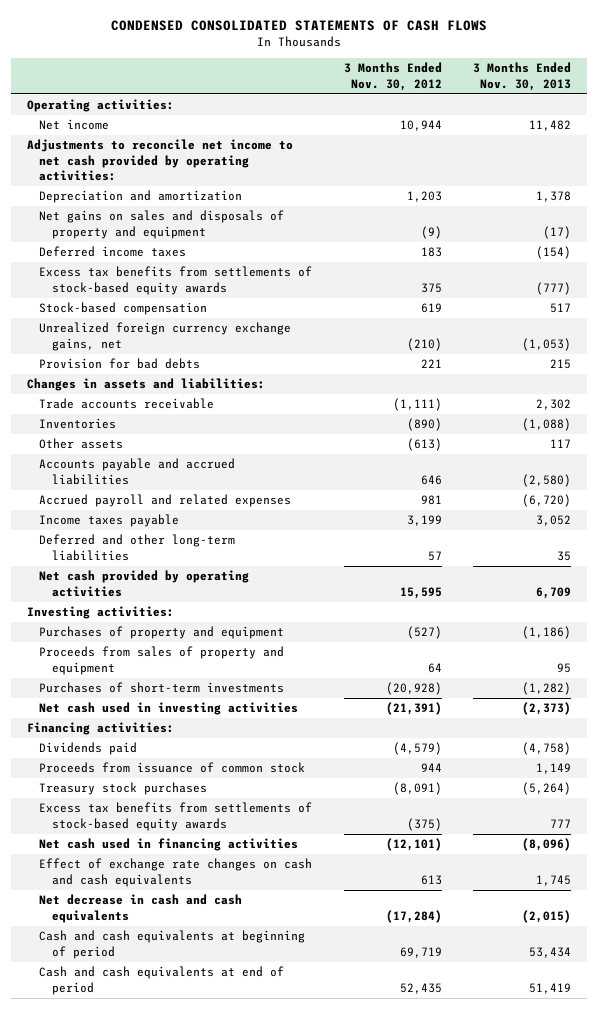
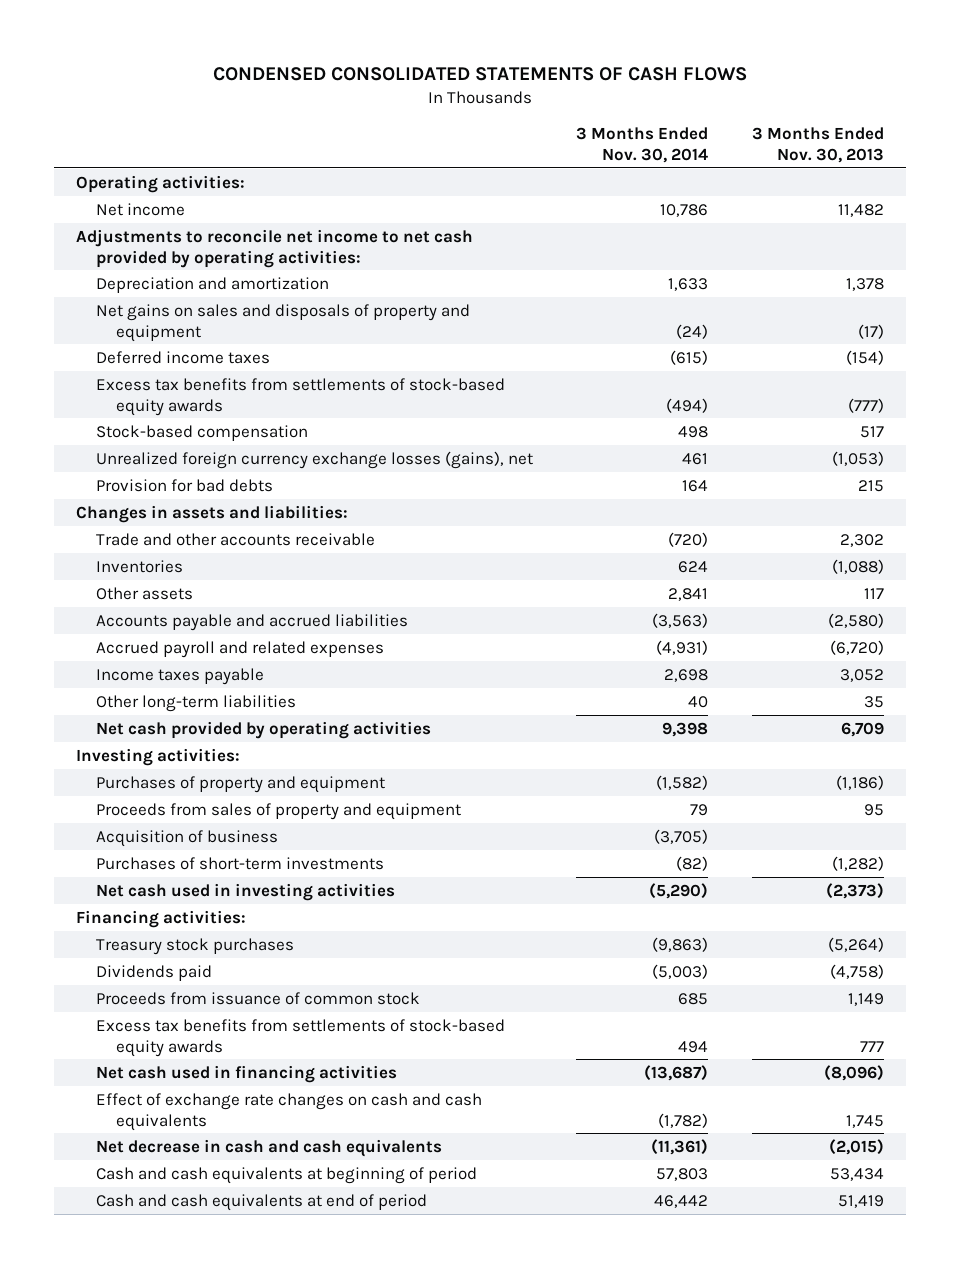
- | 3 Months Ended Nov. 30, 2012 | 3 Months Ended Nov. 30, 2013
+ | 3 Months Ended Nov. 30, 2014 | 3 Months Ended Nov. 30, 2013
- Unrealized foreign currency exchange gains, net | (210) | (1,053)
+ Unrealized foreign currency exchange losses (gains), net | 461 | (1,053)
- Trade accounts receivable | (1,111) | 2,302
+ Trade and other accounts receivable | (720) | 2,302
- Deferred and other long-term liabilities | 57 | 35
+ Other long-term liabilities | 40 | 35
+ Acquisition of business | (3,705) |
moved up: Treasury stock purchases | (9,863) | (5,264)

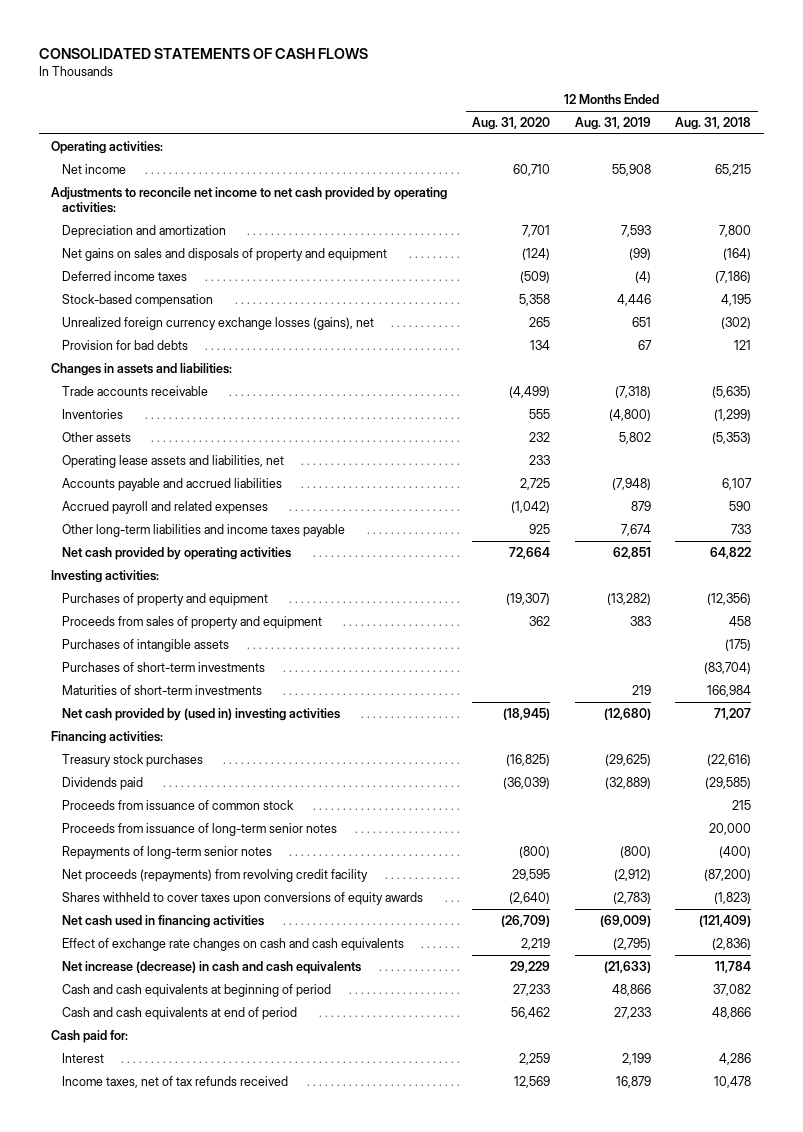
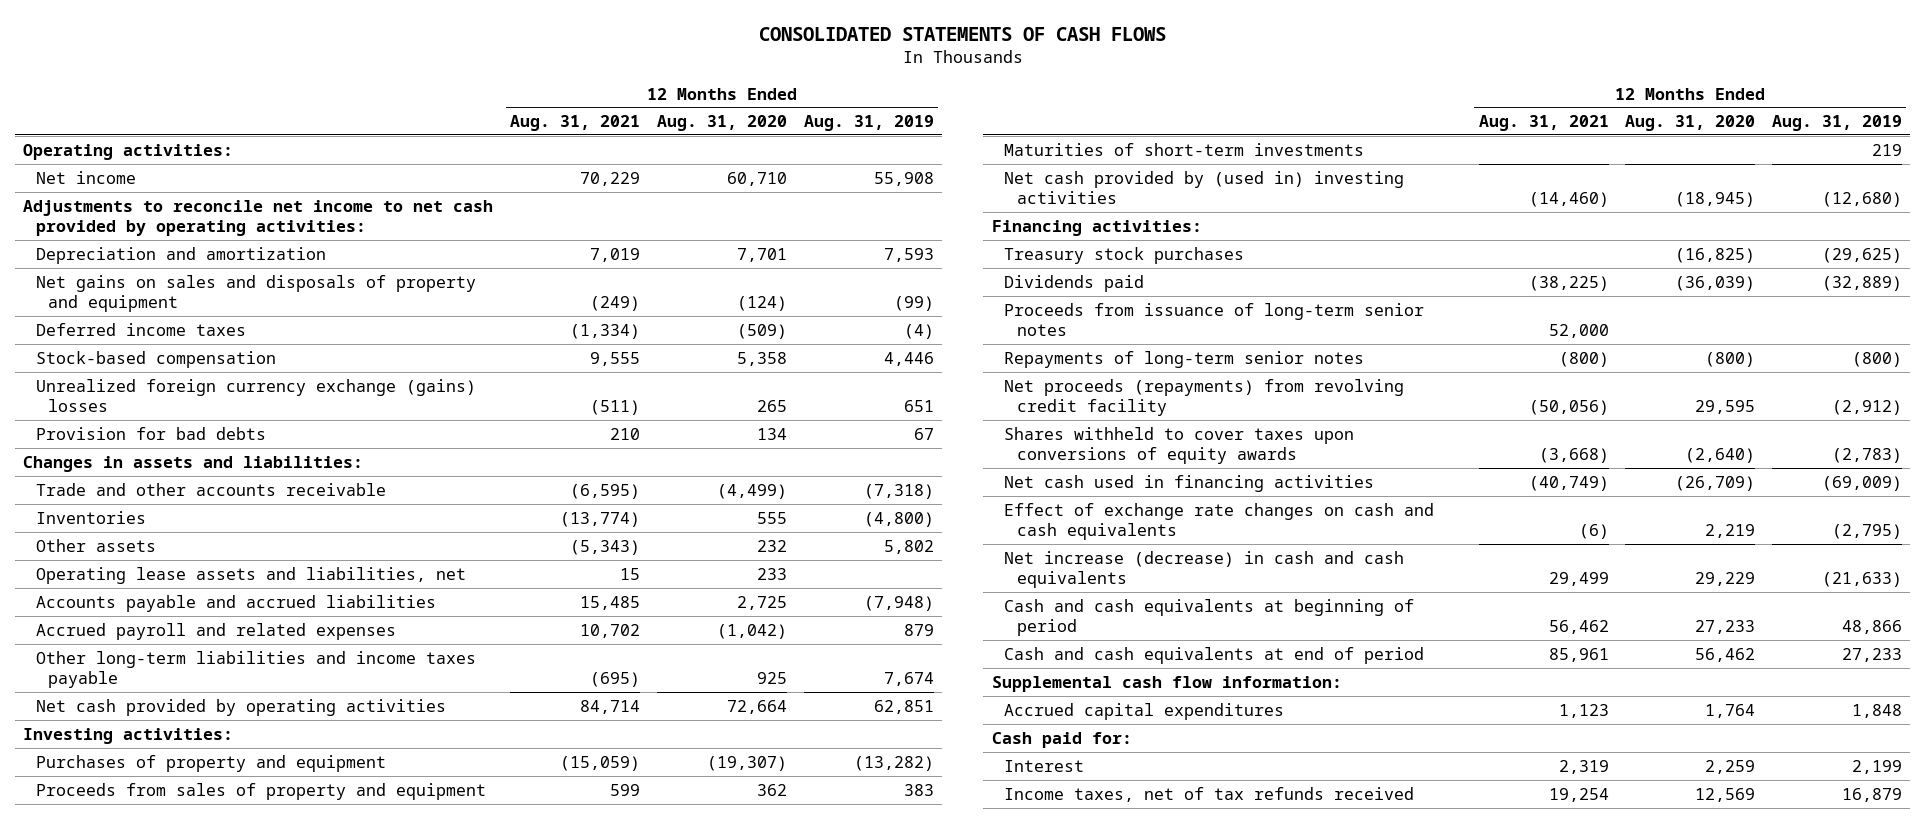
- | 12 Months Ended Aug. 31, 2020 | 12 Months Ended Aug. 31, 2019 | 12 Months Ended Aug. 31, 2018
+ | 12 Months Ended Aug. 31, 2021 | 12 Months Ended Aug. 31, 2020 | 12 Months Ended Aug. 31, 2019
- Unrealized foreign currency exchange losses (gains), net | 265 | 651 | (302)
+ Unrealized foreign currency exchange (gains) losses | (511) | 265 | 651
- Trade accounts receivable | (4,499) | (7,318) | (5,635)
+ Trade and other accounts receivable | (6,595) | (4,499) | (7,318)
- Purchases of intangible assets | | | (175)
- Purchases of short-term investments | | | (83,704)
- Proceeds from issuance of common stock | | | 215
+ Supplemental cash flow information:
+ Accrued capital expenditures | 1,123 | 1,764 | 1,848

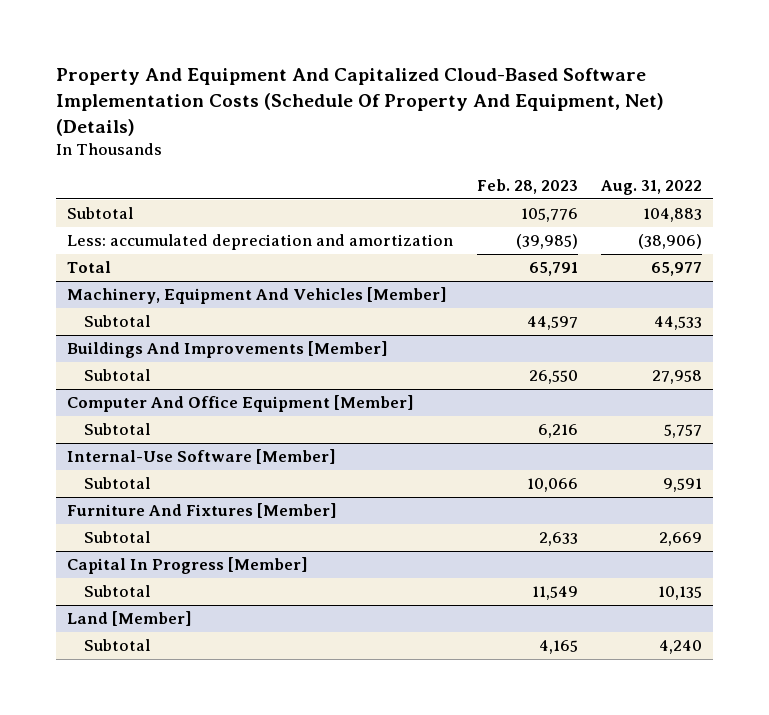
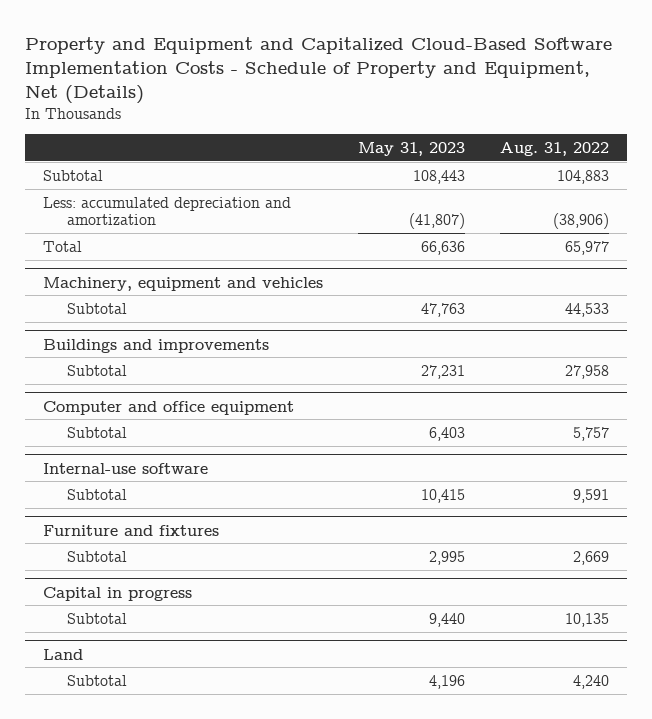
- Property And Equipment And Capitalized Cloud-Based Software Implementation Costs (Schedule Of Property And Equipment, Net) (Details)
+ Property and Equipment and Capitalized Cloud-Based Software Implementation Costs - Schedule of Property and Equipment, Net (Details)
- | Feb. 28, 2023 | Aug. 31, 2022
+ | May 31, 2023 | Aug. 31, 2022
- Machinery, Equipment And Vehicles [Member]
+ Machinery, equipment and vehicles
- Buildings And Improvements [Member]
+ Buildings and improvements
- Computer And Office Equipment [Member]
+ Computer and office equipment
- Internal-Use Software [Member]
+ Internal-use software
- Furniture And Fixtures [Member]
+ Furniture and fixtures
- Capital In Progress [Member]
+ Capital in progress
- Land [Member]
+ Land

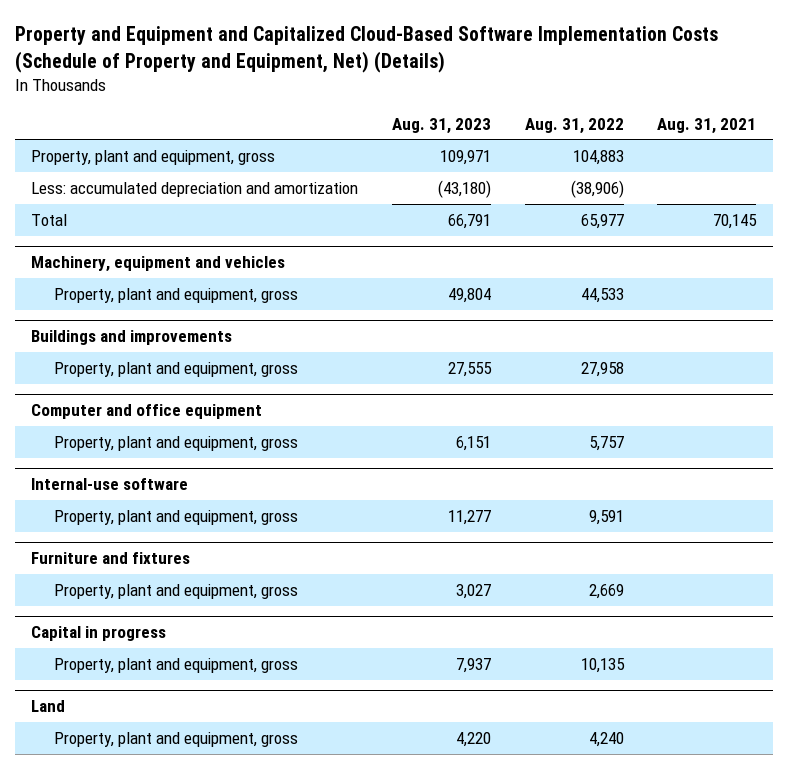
- Property and Equipment and Capitalized Cloud-Based Software Implementation Costs - Schedule of Property and Equipment, Net (Details)
+ Property and Equipment and Capitalized Cloud-Based Software Implementation Costs (Schedule of Property and Equipment, Net) (Details)
- | May 31, 2023 | Aug. 31, 2022
+ | Aug. 31, 2023 | Aug. 31, 2022 | Aug. 31, 2021
- Subtotal | 108,443 | 104,883
+ Property, plant and equipment, gross | 109,971 | 104,883 |
@ Machinery, equipment and vehicles
- Subtotal | 47,763 | 44,533
+ Property, plant and equipment, gross | 49,804 | 44,533 |
@ Buildings and improvements
- Subtotal | 27,231 | 27,958
+ Property, plant and equipment, gross | 27,555 | 27,958 |
@ Computer and office equipment
- Subtotal | 6,403 | 5,757
+ Property, plant and equipment, gross | 6,151 | 5,757 |
@ Internal-use software
- Subtotal | 10,415 | 9,591
+ Property, plant and equipment, gross | 11,277 | 9,591 |
@ Furniture and fixtures
- Subtotal | 2,995 | 2,669
+ Property, plant and equipment, gross | 3,027 | 2,669 |
@ Capital in progress
- Subtotal | 9,440 | 10,135
+ Property, plant and equipment, gross | 7,937 | 10,135 |
@ Land
- Subtotal | 4,196 | 4,240
+ Property, plant and equipment, gross | 4,220 | 4,240 |

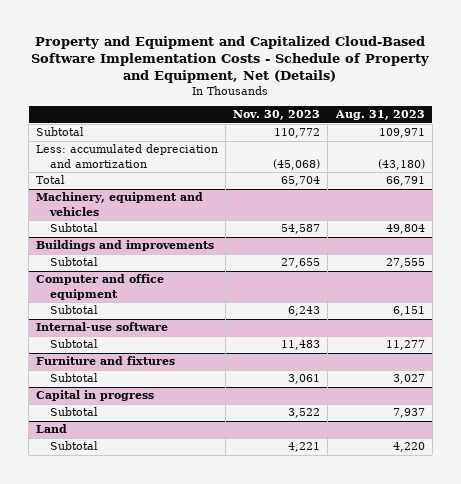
- Property and Equipment and Capitalized Cloud-Based Software Implementation Costs (Schedule of Property and Equipment, Net) (Details)
+ Property and Equipment and Capitalized Cloud-Based Software Implementation Costs - Schedule of Property and Equipment, Net (Details)
- | Aug. 31, 2023 | Aug. 31, 2022 | Aug. 31, 2021
+ | Nov. 30, 2023 | Aug. 31, 2023
- Property, plant and equipment, gross | 109,971 | 104,883 |
+ Subtotal | 110,772 | 109,971
@ Machinery, equipment and vehicles
- Property, plant and equipment, gross | 49,804 | 44,533 |
+ Subtotal | 54,587 | 49,804
@ Buildings and improvements
- Property, plant and equipment, gross | 27,555 | 27,958 |
+ Subtotal | 27,655 | 27,555
@ Computer and office equipment
- Property, plant and equipment, gross | 6,151 | 5,757 |
+ Subtotal | 6,243 | 6,151
@ Internal-use software
- Property, plant and equipment, gross | 11,277 | 9,591 |
+ Subtotal | 11,483 | 11,277
@ Furniture and fixtures
- Property, plant and equipment, gross | 3,027 | 2,669 |
+ Subtotal | 3,061 | 3,027
@ Capital in progress
- Property, plant and equipment, gross | 7,937 | 10,135 |
+ Subtotal | 3,522 | 7,937
@ Land
- Property, plant and equipment, gross | 4,220 | 4,240 |
+ Subtotal | 4,221 | 4,220

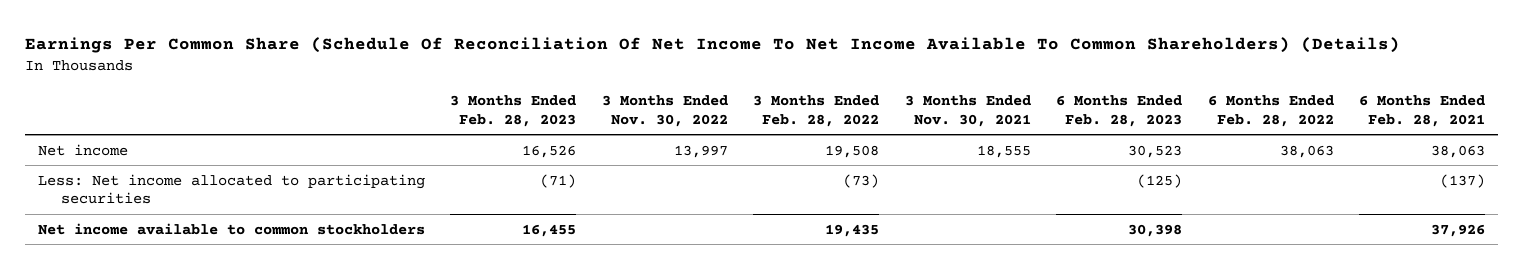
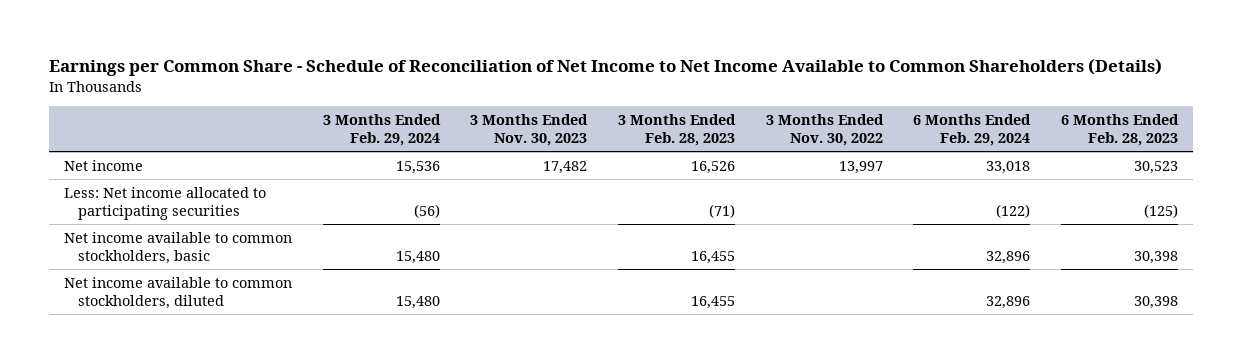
- Earnings Per Common Share (Schedule Of Reconciliation Of Net Income To Net Income Available To Common Shareholders) (Details)
+ Earnings per Common Share - Schedule of Reconciliation of Net Income to Net Income Available to Common Shareholders (Details)
- | 3 Months Ended Feb. 28, 2023 | 3 Months Ended Nov. 30, 2022 | 3 Months Ended Feb. 28, 2022 | 3 Months Ended Nov. 30, 2021 | 6 Months Ended Feb. 28, 2023 | 6 Months Ended Feb. 28, 2022 | 6 Months Ended Feb. 28, 2021
+ | 3 Months Ended Feb. 29, 2024 | 3 Months Ended Nov. 30, 2023 | 3 Months Ended Feb. 28, 2023 | 3 Months Ended Nov. 30, 2022 | 6 Months Ended Feb. 29, 2024 | 6 Months Ended Feb. 28, 2023
- Net income available to common stockholders | 16,455 | | 19,435 | | 30,398 | | 37,926
+ Net income available to common stockholders, basic | 15,480 | | 16,455 | | 32,896 | 30,398
+ Net income available to common stockholders, diluted | 15,480 | | 16,455 | | 32,896 | 30,398

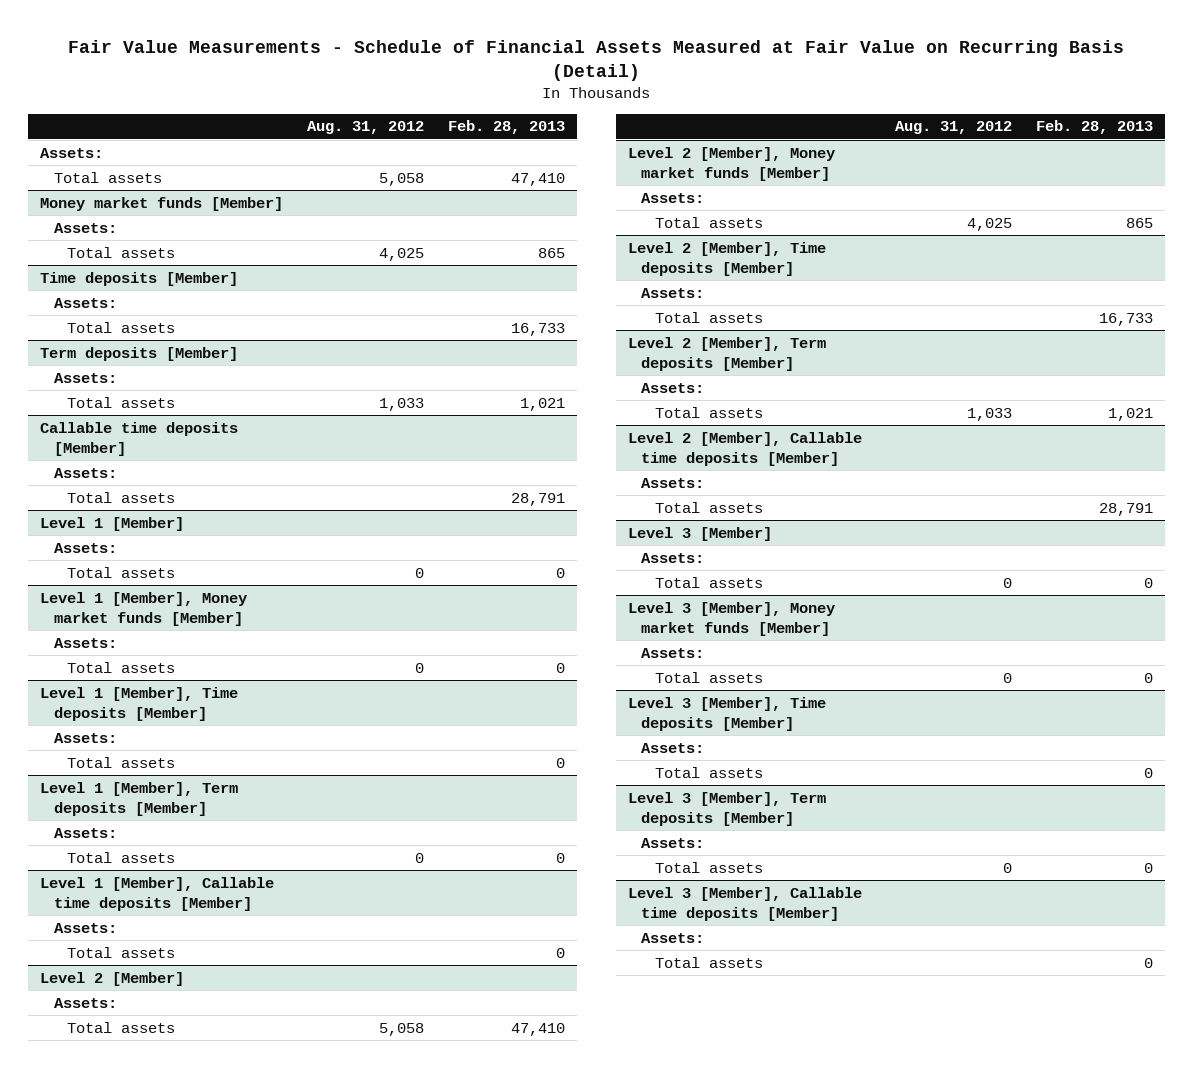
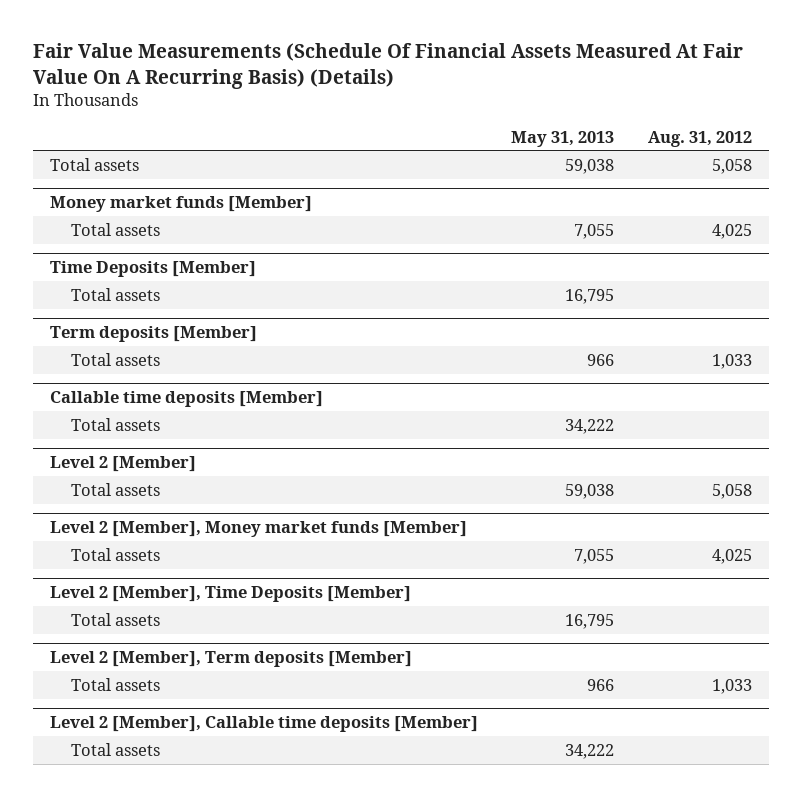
- Fair Value Measurements - Schedule of Financial Assets Measured at Fair Value on Recurring Basis (Detail)
+ Fair Value Measurements (Schedule Of Financial Assets Measured At Fair Value On A Recurring Basis) (Details)
- | Aug. 31, 2012 | Feb. 28, 2013
+ | May 31, 2013 | Aug. 31, 2012
- Assets:
@ Money market funds [Member]
- Assets:
- Time deposits [Member]
- Assets:
+ Time Deposits [Member]
@ Term deposits [Member]
- Assets:
@ Callable time deposits [Member]
- Assets:
- Level 1 [Member]
- Assets:
- Total assets | 0 | 0
- Level 1 [Member], Money market funds [Member]
- Assets:
- Total assets | 0 | 0
- Level 1 [Member], Time deposits [Member]
- Assets:
- Total assets | | 0
- Level 1 [Member], Term deposits [Member]
- Assets:
- Total assets | 0 | 0
- Level 1 [Member], Callable time deposits [Member]
- Assets:
- Total assets | | 0
@ Level 2 [Member]
- Assets:
@ Level 2 [Member], Money market funds [Member]
- Assets:
- Level 2 [Member], Time deposits [Member]
- Assets:
+ Level 2 [Member], Time Deposits [Member]
@ Level 2 [Member], Term deposits [Member]
- Assets:
@ Level 2 [Member], Callable time deposits [Member]
- Assets:
- Level 3 [Member]
- Assets:
- Total assets | 0 | 0
- Level 3 [Member], Money market funds [Member]
- Assets:
- Total assets | 0 | 0
- Level 3 [Member], Time deposits [Member]
- Assets:
- Total assets | | 0
- Level 3 [Member], Term deposits [Member]
- Assets:
- Total assets | 0 | 0
- Level 3 [Member], Callable time deposits [Member]
- Assets:
- Total assets | | 0

